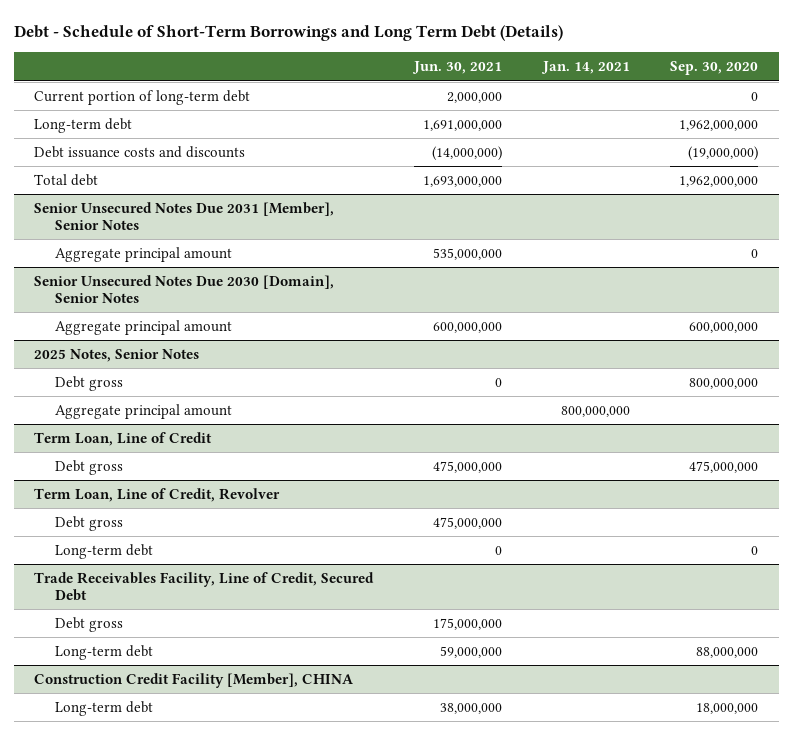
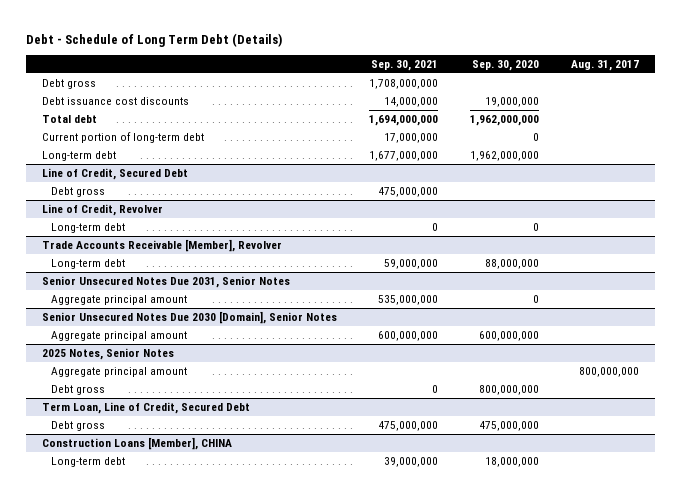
- Debt - Schedule of Short-Term Borrowings and Long Term Debt (Details)
+ Debt - Schedule of Long Term Debt (Details)
- | Jun. 30, 2021 | Jan. 14, 2021 | Sep. 30, 2020
+ | Sep. 30, 2021 | Sep. 30, 2020 | Aug. 31, 2017
+ Debt gross | 1,708,000,000 | |
+ Debt issuance cost discounts | 14,000,000 | 19,000,000 |
moved up: Total debt | 1,694,000,000 | 1,962,000,000 |
- Debt issuance costs and discounts | (14,000,000) | | (19,000,000)
- Senior Unsecured Notes Due 2031 [Member], Senior Notes
+ Line of Credit, Secured Debt
+ Debt gross | 475,000,000 | |
+ Line of Credit, Revolver
+ Long-term debt | 0 | 0 |
+ Trade Accounts Receivable [Member], Revolver
+ Long-term debt | 59,000,000 | 88,000,000 |
+ Senior Unsecured Notes Due 2031, Senior Notes
- Term Loan, Line of Credit
@ 2025 Notes, Senior Notes
moved down: Debt gross | 0 | 800,000,000 |
+ Term Loan, Line of Credit, Secured Debt
- Term Loan, Line of Credit, Revolver
- Debt gross | 475,000,000 | |
- Long-term debt | 0 | | 0
- Trade Receivables Facility, Line of Credit, Secured Debt
- Debt gross | 175,000,000 | |
- Long-term debt | 59,000,000 | | 88,000,000
- Construction Credit Facility [Member], CHINA
+ Construction Loans [Member], CHINA

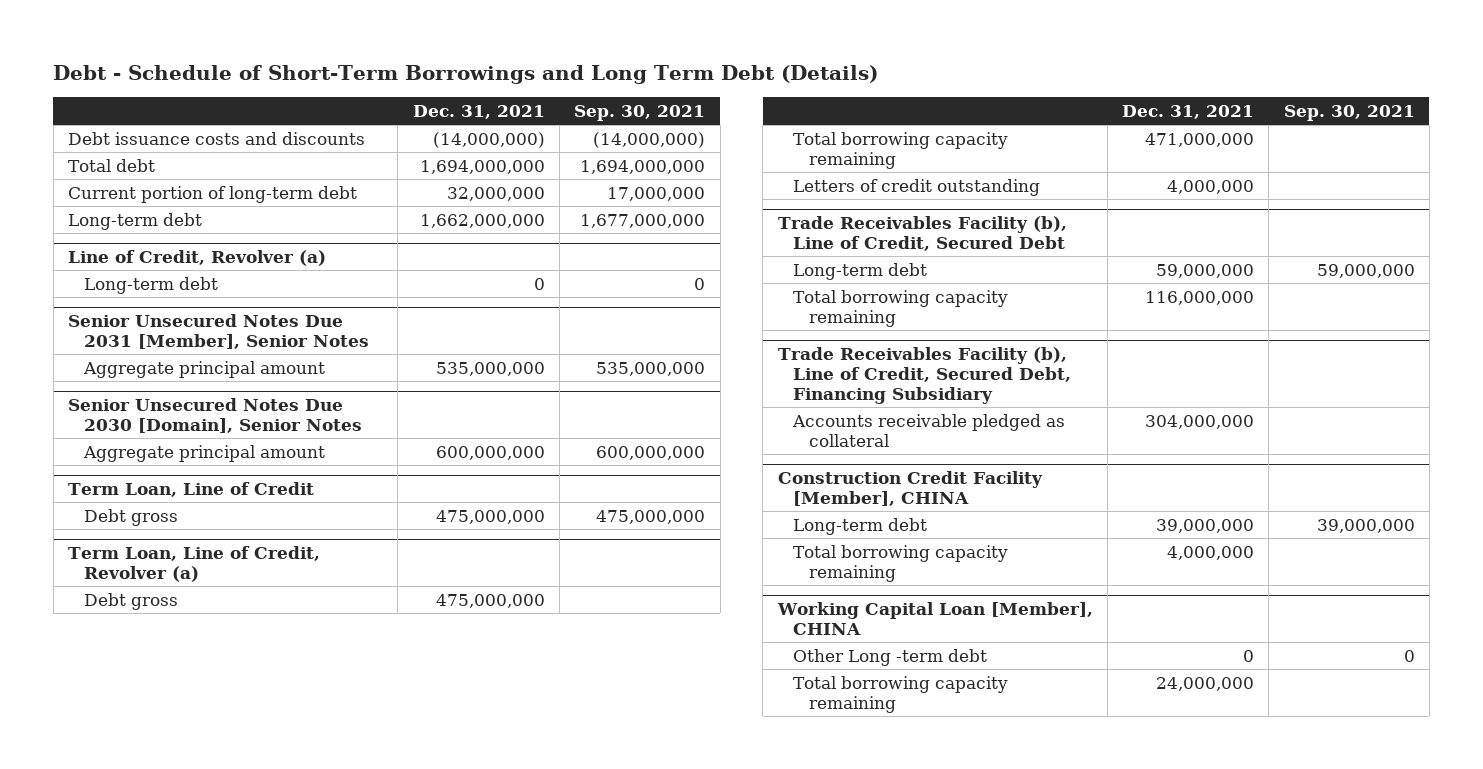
- Debt - Schedule of Long Term Debt (Details)
+ Debt - Schedule of Short-Term Borrowings and Long Term Debt (Details)
- | Sep. 30, 2021 | Sep. 30, 2020 | Aug. 31, 2017
+ | Dec. 31, 2021 | Sep. 30, 2021
- Debt gross | 1,708,000,000 | |
- Debt issuance cost discounts | 14,000,000 | 19,000,000 |
+ Debt issuance costs and discounts | (14,000,000) | (14,000,000)
- Line of Credit, Secured Debt
- Debt gross | 475,000,000 | |
- Line of Credit, Revolver
+ Line of Credit, Revolver (a)
- Trade Accounts Receivable [Member], Revolver
- Long-term debt | 59,000,000 | 88,000,000 |
- Senior Unsecured Notes Due 2031, Senior Notes
+ Senior Unsecured Notes Due 2031 [Member], Senior Notes
- 2025 Notes, Senior Notes
- Aggregate principal amount | | | 800,000,000
- Debt gross | 0 | 800,000,000 |
- Term Loan, Line of Credit, Secured Debt
+ Term Loan, Line of Credit
- Construction Loans [Member], CHINA
+ Term Loan, Line of Credit, Revolver (a)
+ Debt gross | 475,000,000 |
+ Total borrowing capacity remaining | 471,000,000 |
+ Letters of credit outstanding | 4,000,000 |
+ Trade Receivables Facility (b), Line of Credit, Secured Debt
+ Long-term debt | 59,000,000 | 59,000,000
+ Total borrowing capacity remaining | 116,000,000 |
+ Trade Receivables Facility (b), Line of Credit, Secured Debt, Financing Subsidiary
+ Accounts receivable pledged as collateral | 304,000,000 |
+ Construction Credit Facility [Member], CHINA
+ Total borrowing capacity remaining | 4,000,000 |
+ Working Capital Loan [Member], CHINA
+ Other Long -term debt | 0 | 0
+ Total borrowing capacity remaining | 24,000,000 |

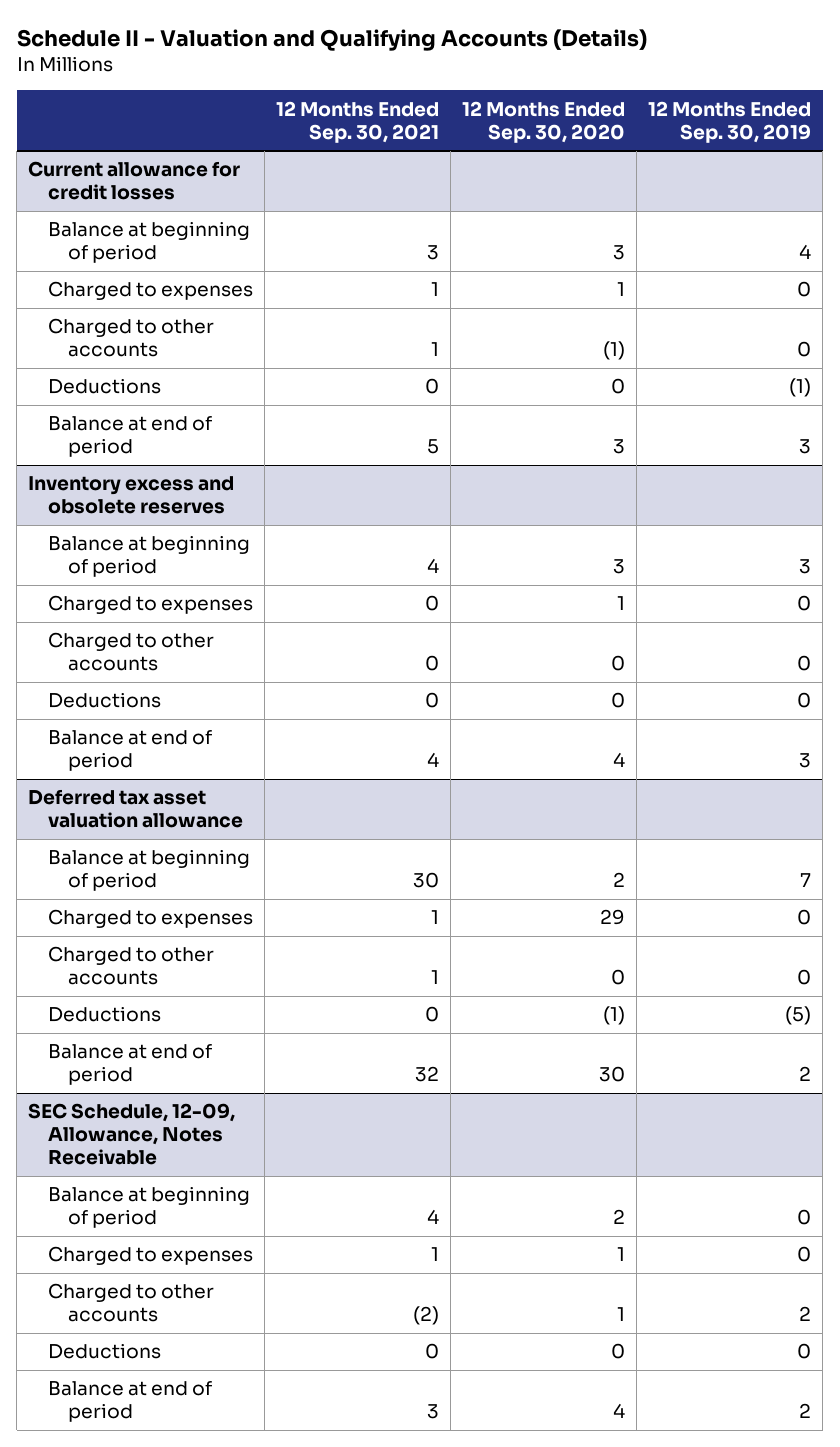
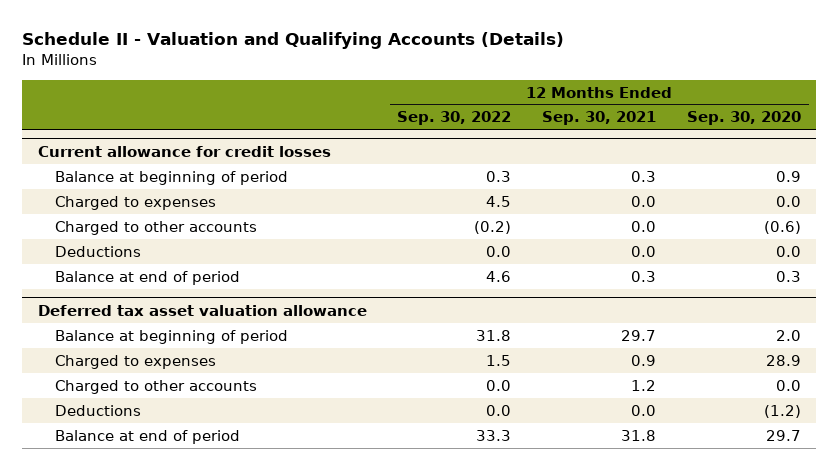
- | 12 Months Ended Sep. 30, 2021 | 12 Months Ended Sep. 30, 2020 | 12 Months Ended Sep. 30, 2019
+ | 12 Months Ended Sep. 30, 2022 | 12 Months Ended Sep. 30, 2021 | 12 Months Ended Sep. 30, 2020
@ Current allowance for credit losses
- Balance at beginning of period | 3 | 3 | 4
- Charged to expenses | 1 | 1 | 0
- Charged to other accounts | 1 | (1) | 0
- Deductions | 0 | 0 | (1)
- Balance at end of period | 5 | 3 | 3
- Inventory excess and obsolete reserves
- Balance at beginning of period | 4 | 3 | 3
- Charged to expenses | 0 | 1 | 0
- Charged to other accounts | 0 | 0 | 0
- Deductions | 0 | 0 | 0
- Balance at end of period | 4 | 4 | 3
@ Current allowance for credit losses
+ Balance at beginning of period | 0.3 | 0.3 | 0.9
+ Charged to expenses | 4.5 | 0.0 | 0.0
+ Charged to other accounts | (0.2) | 0.0 | (0.6)
+ Deductions | 0.0 | 0.0 | 0.0
+ Balance at end of period | 4.6 | 0.3 | 0.3
@ Deferred tax asset valuation allowance
- Balance at beginning of period | 30 | 2 | 7
- Charged to expenses | 1 | 29 | 0
- Charged to other accounts | 1 | 0 | 0
- Deductions | 0 | (1) | (5)
- Balance at end of period | 32 | 30 | 2
- SEC Schedule, 12-09, Allowance, Notes Receivable
- Balance at beginning of period | 4 | 2 | 0
- Charged to expenses | 1 | 1 | 0
- Charged to other accounts | (2) | 1 | 2
- Deductions | 0 | 0 | 0
- Balance at end of period | 3 | 4 | 2
@ Deferred tax asset valuation allowance
+ Balance at beginning of period | 31.8 | 29.7 | 2.0
+ Charged to expenses | 1.5 | 0.9 | 28.9
+ Charged to other accounts | 0.0 | 1.2 | 0.0
+ Deductions | 0.0 | 0.0 | (1.2)
+ Balance at end of period | 33.3 | 31.8 | 29.7

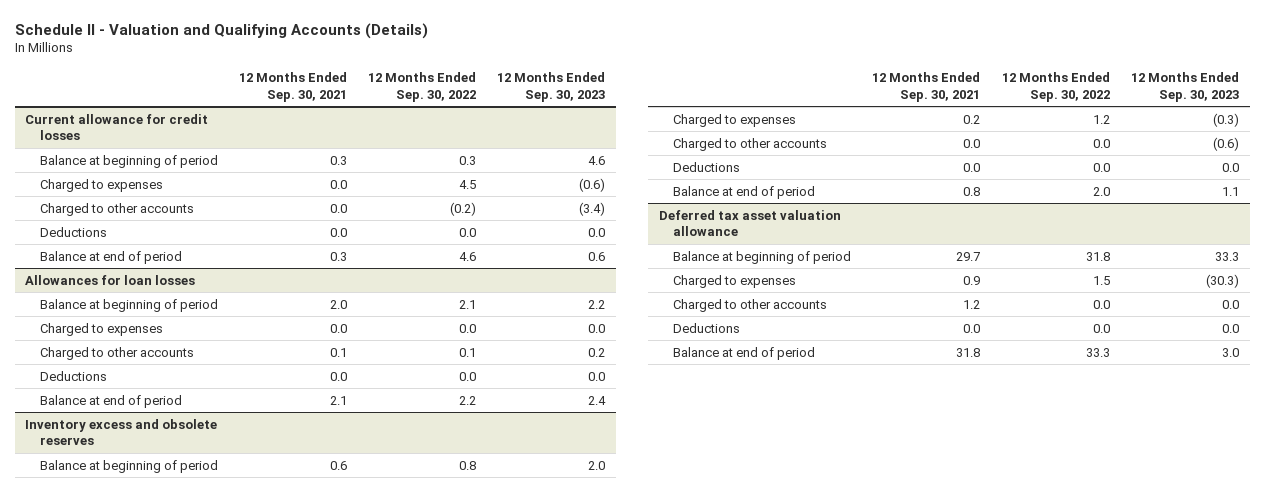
- | 12 Months Ended Sep. 30, 2022 | 12 Months Ended Sep. 30, 2021 | 12 Months Ended Sep. 30, 2020
+ | 12 Months Ended Sep. 30, 2021 | 12 Months Ended Sep. 30, 2022 | 12 Months Ended Sep. 30, 2023
+ Allowances for loan losses
+ Balance at beginning of period | 2.0 | 2.1 | 2.2
+ Charged to expenses | 0.0 | 0.0 | 0.0
+ Charged to other accounts | 0.1 | 0.1 | 0.2
+ Deductions | 0.0 | 0.0 | 0.0
+ Balance at end of period | 2.1 | 2.2 | 2.4
+ Inventory excess and obsolete reserves
+ Balance at beginning of period | 0.6 | 0.8 | 2.0
+ Charged to expenses | 0.2 | 1.2 | (0.3)
+ Charged to other accounts | 0.0 | 0.0 | (0.6)
+ Deductions | 0.0 | 0.0 | 0.0
+ Balance at end of period | 0.8 | 2.0 | 1.1

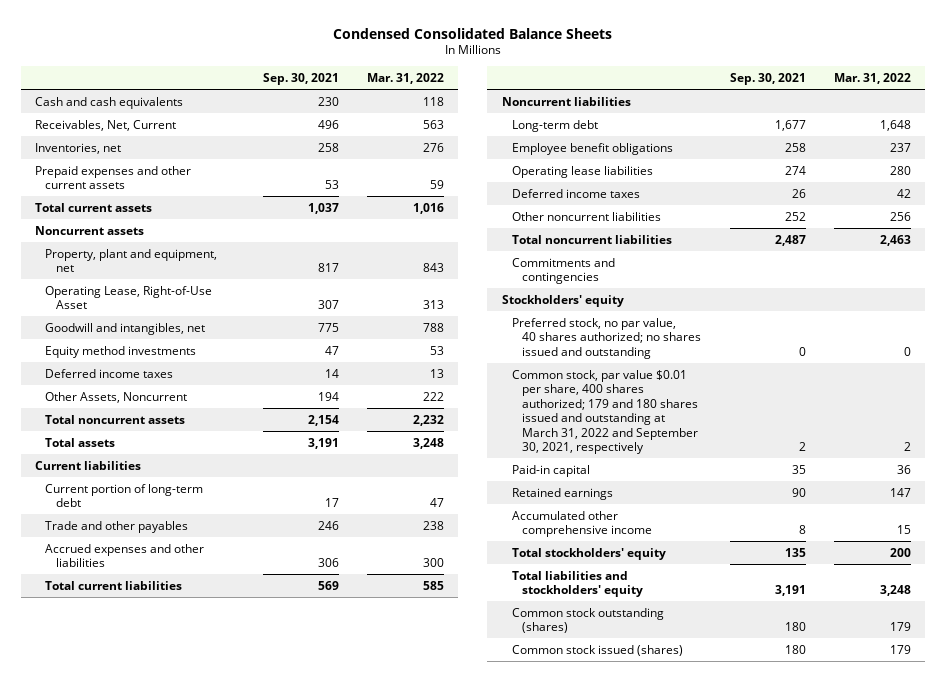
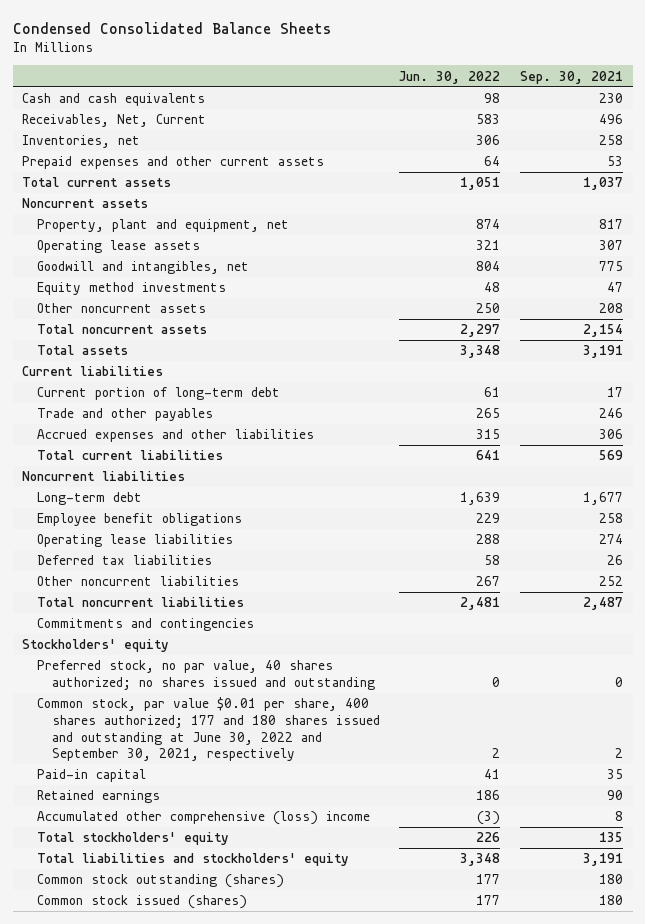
- | Sep. 30, 2021 | Mar. 31, 2022
+ | Jun. 30, 2022 | Sep. 30, 2021
- Operating Lease, Right-of-Use Asset | 307 | 313
+ Operating lease assets | 321 | 307
- Deferred income taxes | 14 | 13
- Other Assets, Noncurrent | 194 | 222
+ Other noncurrent assets | 250 | 208
- Deferred income taxes | 26 | 42
+ Deferred tax liabilities | 58 | 26
- Common stock, par value $0.01 per share, 400 shares authorized; 179 and 180 shares issued and outstanding at March 31, 2022 and September 30, 2021, respectively | 2 | 2
+ Common stock, par value $0.01 per share, 400 shares authorized; 177 and 180 shares issued and outstanding at June 30, 2022 and September 30, 2021, respectively | 2 | 2
- Accumulated other comprehensive income | 8 | 15
+ Accumulated other comprehensive (loss) income | (3) | 8

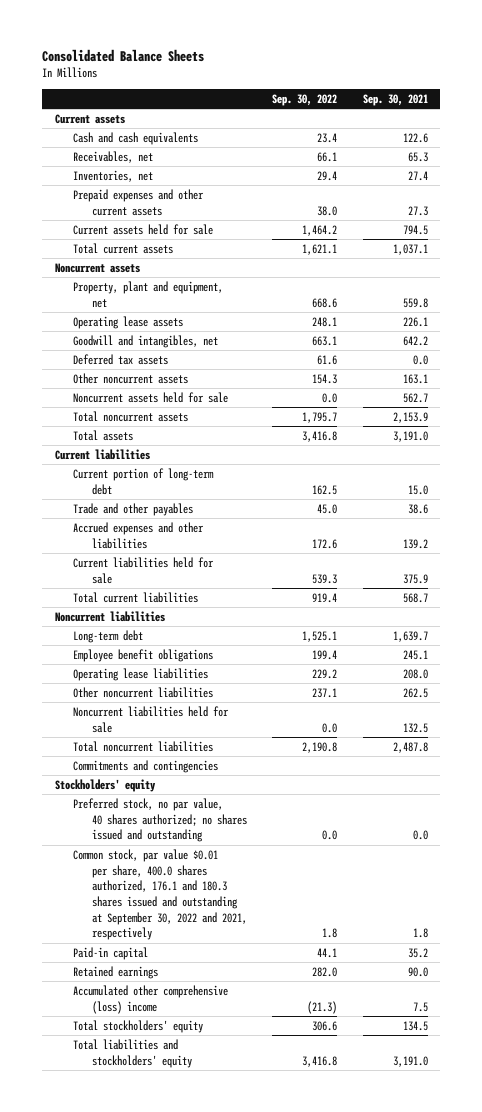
- Condensed Consolidated Balance Sheets
+ Consolidated Balance Sheets
- | Jun. 30, 2022 | Sep. 30, 2021
+ | Sep. 30, 2022 | Sep. 30, 2021
- Cash and cash equivalents | 98 | 230
- Receivables, Net, Current | 583 | 496
- Inventories, net | 306 | 258
- Prepaid expenses and other current assets | 64 | 53
- Total current assets | 1,051 | 1,037
+ Current assets
+ Cash and cash equivalents | 23.4 | 122.6
+ Receivables, net | 66.1 | 65.3
+ Inventories, net | 29.4 | 27.4
+ Prepaid expenses and other current assets | 38.0 | 27.3
+ Current assets held for sale | 1,464.2 | 794.5
+ Total current assets | 1,621.1 | 1,037.1
- Property, plant and equipment, net | 874 | 817
- Operating lease assets | 321 | 307
- Goodwill and intangibles, net | 804 | 775
- Equity method investments | 48 | 47
- Other noncurrent assets | 250 | 208
- Total noncurrent assets | 2,297 | 2,154
- Total assets | 3,348 | 3,191
+ Property, plant and equipment, net | 668.6 | 559.8
+ Operating lease assets | 248.1 | 226.1
+ Goodwill and intangibles, net | 663.1 | 642.2
+ Deferred tax assets | 61.6 | 0.0
+ Other noncurrent assets | 154.3 | 163.1
+ Noncurrent assets held for sale | 0.0 | 562.7
+ Total noncurrent assets | 1,795.7 | 2,153.9
+ Total assets | 3,416.8 | 3,191.0
- Current portion of long-term debt | 61 | 17
- Trade and other payables | 265 | 246
- Accrued expenses and other liabilities | 315 | 306
- Total current liabilities | 641 | 569
+ Current portion of long-term debt | 162.5 | 15.0
+ Trade and other payables | 45.0 | 38.6
+ Accrued expenses and other liabilities | 172.6 | 139.2
+ Current liabilities held for sale | 539.3 | 375.9
+ Total current liabilities | 919.4 | 568.7
- Long-term debt | 1,639 | 1,677
- Employee benefit obligations | 229 | 258
- Operating lease liabilities | 288 | 274
- Deferred tax liabilities | 58 | 26
- Other noncurrent liabilities | 267 | 252
- Total noncurrent liabilities | 2,481 | 2,487
+ Long-term debt | 1,525.1 | 1,639.7
+ Employee benefit obligations | 199.4 | 245.1
+ Operating lease liabilities | 229.2 | 208.0
+ Other noncurrent liabilities | 237.1 | 262.5
+ Noncurrent liabilities held for sale | 0.0 | 132.5
+ Total noncurrent liabilities | 2,190.8 | 2,487.8
- Preferred stock, no par value, 40 shares authorized; no shares issued and outstanding | 0 | 0
- Common stock, par value $0.01 per share, 400 shares authorized; 177 and 180 shares issued and outstanding at June 30, 2022 and September 30, 2021, respectively | 2 | 2
- Paid-in capital | 41 | 35
- Retained earnings | 186 | 90
- Accumulated other comprehensive (loss) income | (3) | 8
- Total stockholders' equity | 226 | 135
- Total liabilities and stockholders' equity | 3,348 | 3,191
- Common stock outstanding (shares) | 177 | 180
- Common stock issued (shares) | 177 | 180
+ Preferred stock, no par value, 40 shares authorized; no shares issued and outstanding | 0.0 | 0.0
+ Common stock, par value $0.01 per share, 400.0 shares authorized, 176.1 and 180.3 shares issued and outstanding at September 30, 2022 and 2021, respectively | 1.8 | 1.8
+ Paid-in capital | 44.1 | 35.2
+ Retained earnings | 282.0 | 90.0
+ Accumulated other comprehensive (loss) income | (21.3) | 7.5
+ Total stockholders' equity | 306.6 | 134.5
+ Total liabilities and stockholders' equity | 3,416.8 | 3,191.0

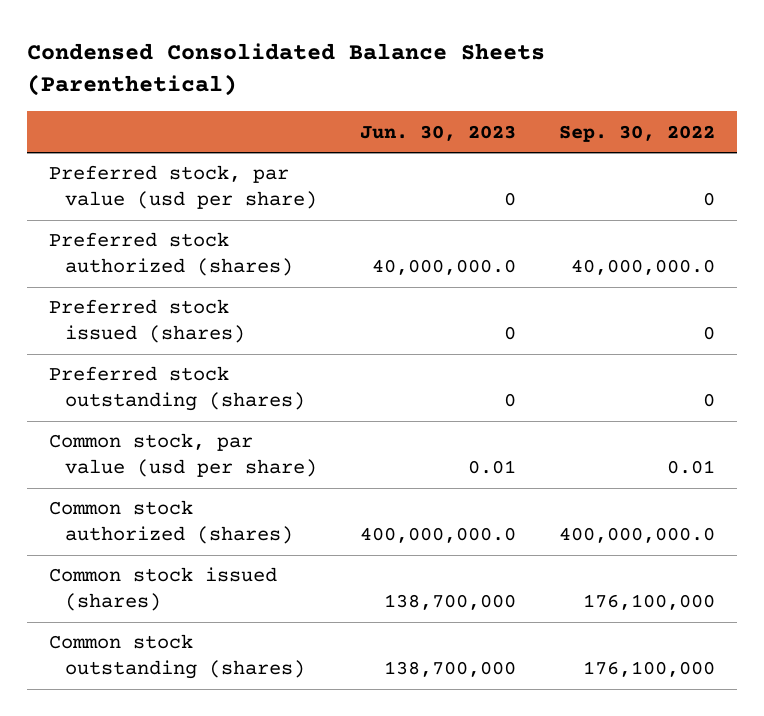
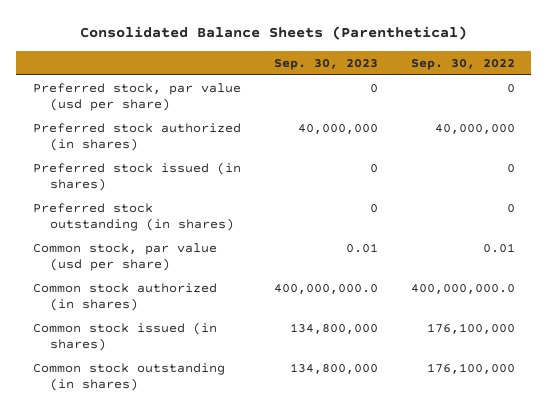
- Condensed Consolidated Balance Sheets (Parenthetical)
+ Consolidated Balance Sheets (Parenthetical)
- | Jun. 30, 2023 | Sep. 30, 2022
+ | Sep. 30, 2023 | Sep. 30, 2022
- Preferred stock authorized (shares) | 40,000,000.0 | 40,000,000.0
- Preferred stock issued (shares) | 0 | 0
- Preferred stock outstanding (shares) | 0 | 0
+ Preferred stock authorized (in shares) | 40,000,000 | 40,000,000
+ Preferred stock issued (in shares) | 0 | 0
+ Preferred stock outstanding (in shares) | 0 | 0
- Common stock authorized (shares) | 400,000,000.0 | 400,000,000.0
- Common stock issued (shares) | 138,700,000 | 176,100,000
- Common stock outstanding (shares) | 138,700,000 | 176,100,000
+ Common stock authorized (in shares) | 400,000,000.0 | 400,000,000.0
+ Common stock issued (in shares) | 134,800,000 | 176,100,000
+ Common stock outstanding (in shares) | 134,800,000 | 176,100,000

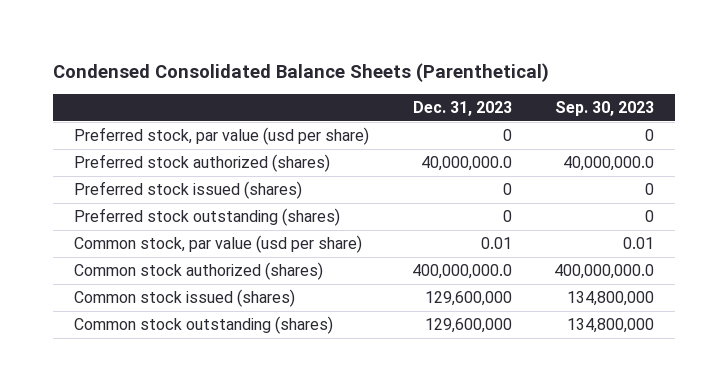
- Consolidated Balance Sheets (Parenthetical)
+ Condensed Consolidated Balance Sheets (Parenthetical)
- | Sep. 30, 2023 | Sep. 30, 2022
+ | Dec. 31, 2023 | Sep. 30, 2023
- Preferred stock authorized (in shares) | 40,000,000 | 40,000,000
- Preferred stock issued (in shares) | 0 | 0
- Preferred stock outstanding (in shares) | 0 | 0
+ Preferred stock authorized (shares) | 40,000,000.0 | 40,000,000.0
+ Preferred stock issued (shares) | 0 | 0
+ Preferred stock outstanding (shares) | 0 | 0
- Common stock authorized (in shares) | 400,000,000.0 | 400,000,000.0
- Common stock issued (in shares) | 134,800,000 | 176,100,000
- Common stock outstanding (in shares) | 134,800,000 | 176,100,000
+ Common stock authorized (shares) | 400,000,000.0 | 400,000,000.0
+ Common stock issued (shares) | 129,600,000 | 134,800,000
+ Common stock outstanding (shares) | 129,600,000 | 134,800,000

